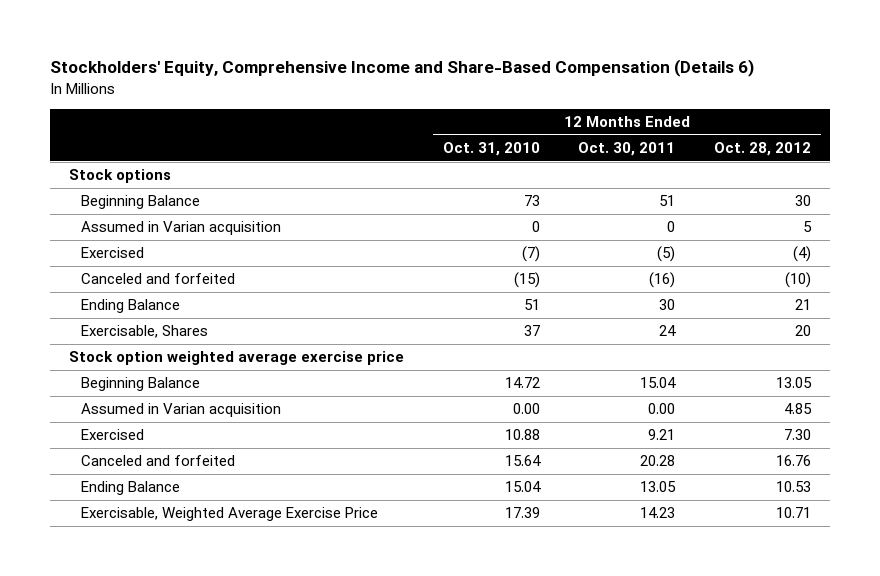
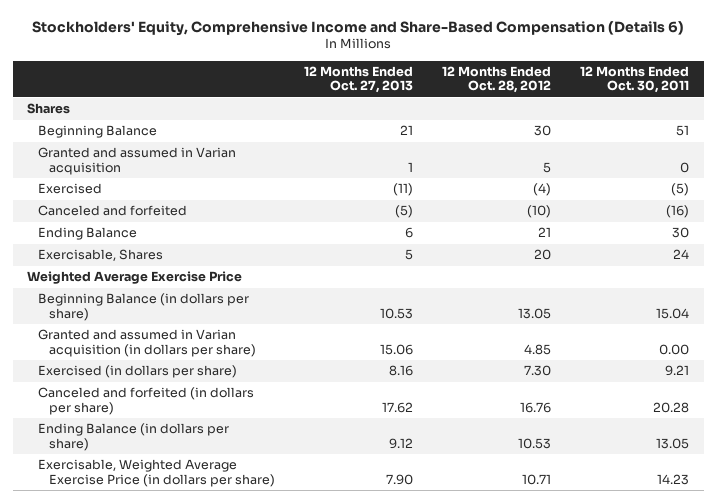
- | 12 Months Ended Oct. 31, 2010 | 12 Months Ended Oct. 30, 2011 | 12 Months Ended Oct. 28, 2012
+ | 12 Months Ended Oct. 27, 2013 | 12 Months Ended Oct. 28, 2012 | 12 Months Ended Oct. 30, 2011
- Stock options
+ Shares
- Assumed in Varian acquisition | 0 | 0 | 5
+ Granted and assumed in Varian acquisition | 1 | 5 | 0
- Stock option weighted average exercise price
- Beginning Balance | 14.72 | 15.04 | 13.05
- Assumed in Varian acquisition | 0.00 | 0.00 | 4.85
- Exercised | 10.88 | 9.21 | 7.30
- Canceled and forfeited | 15.64 | 20.28 | 16.76
- Ending Balance | 15.04 | 13.05 | 10.53
- Exercisable, Weighted Average Exercise Price | 17.39 | 14.23 | 10.71
+ Weighted Average Exercise Price
+ Beginning Balance (in dollars per share) | 10.53 | 13.05 | 15.04
+ Granted and assumed in Varian acquisition (in dollars per share) | 15.06 | 4.85 | 0.00
+ Exercised (in dollars per share) | 8.16 | 7.30 | 9.21
+ Canceled and forfeited (in dollars per share) | 17.62 | 16.76 | 20.28
+ Ending Balance (in dollars per share) | 9.12 | 10.53 | 13.05
+ Exercisable, Weighted Average Exercise Price (in dollars per share) | 7.90 | 10.71 | 14.23

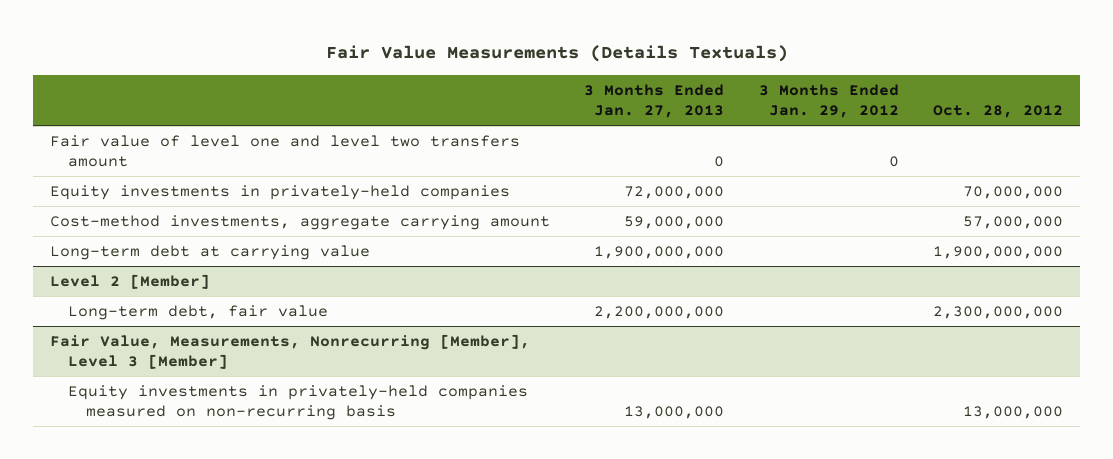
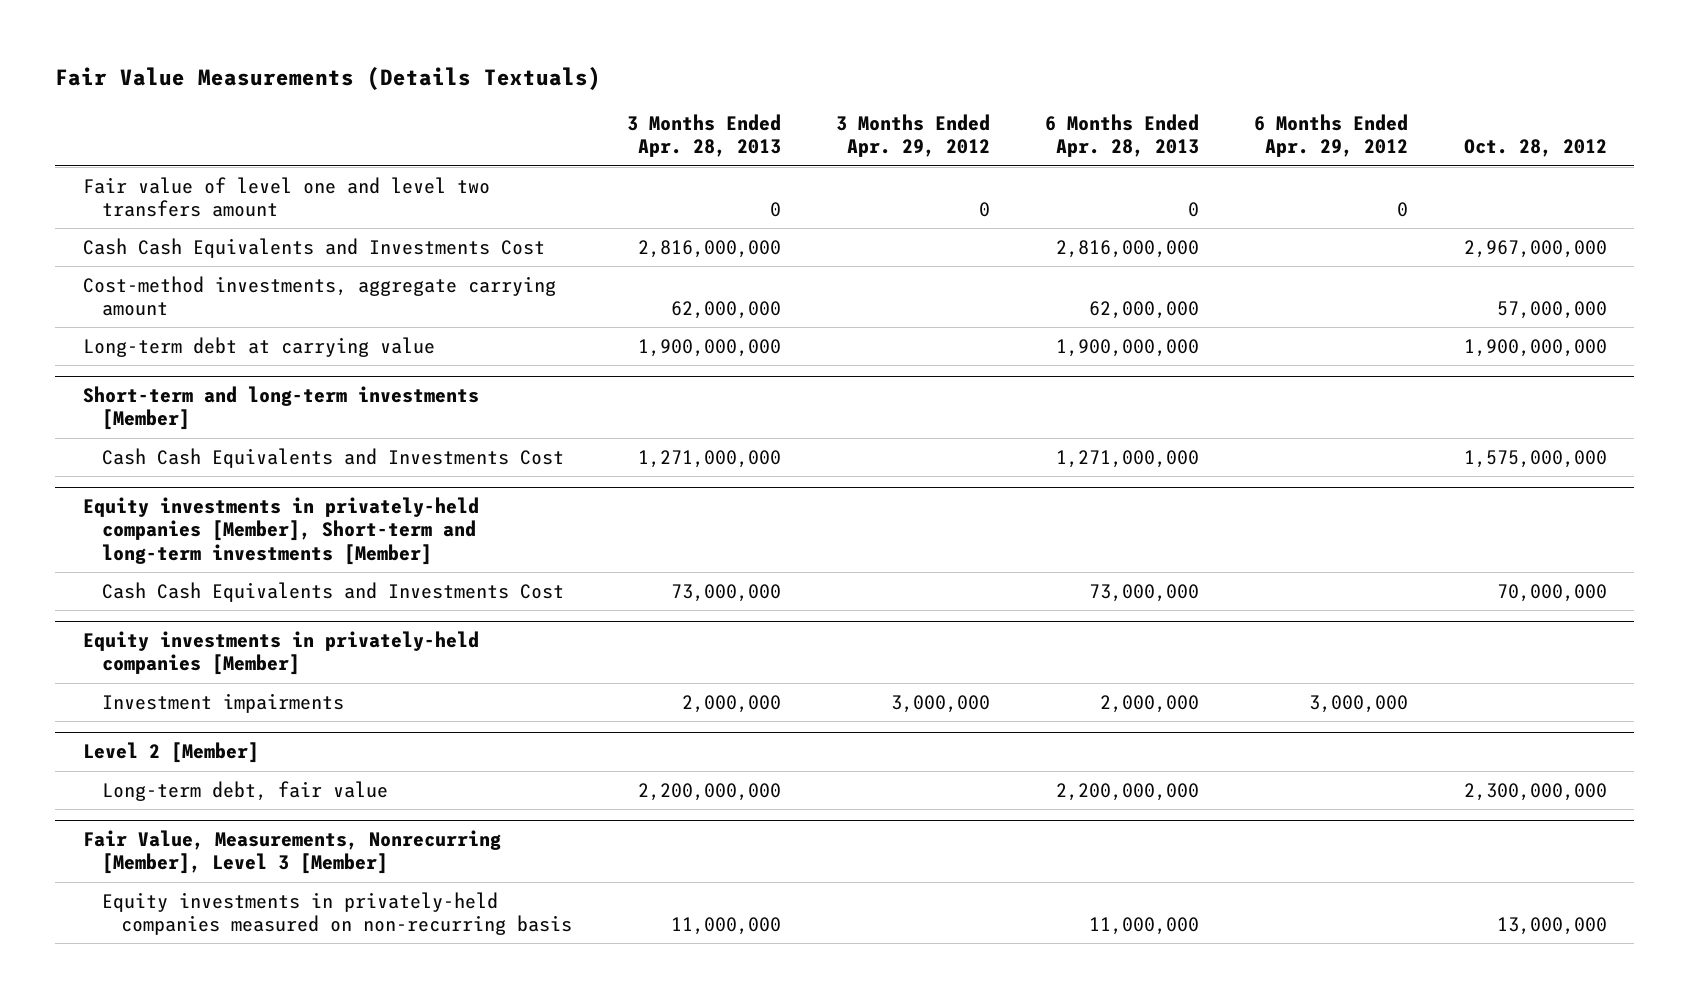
- | 3 Months Ended Jan. 27, 2013 | 3 Months Ended Jan. 29, 2012 | Oct. 28, 2012
+ | 3 Months Ended Apr. 28, 2013 | 3 Months Ended Apr. 29, 2012 | 6 Months Ended Apr. 28, 2013 | 6 Months Ended Apr. 29, 2012 | Oct. 28, 2012
- Equity investments in privately-held companies | 72,000,000 | | 70,000,000
+ Cash Cash Equivalents and Investments Cost | 2,816,000,000 | | 2,816,000,000 | | 2,967,000,000
+ Short-term and long-term investments [Member]
+ Cash Cash Equivalents and Investments Cost | 1,271,000,000 | | 1,271,000,000 | | 1,575,000,000
+ Equity investments in privately-held companies [Member], Short-term and long-term investments [Member]
+ Cash Cash Equivalents and Investments Cost | 73,000,000 | | 73,000,000 | | 70,000,000
+ Equity investments in privately-held companies [Member]
+ Investment impairments | 2,000,000 | 3,000,000 | 2,000,000 | 3,000,000 |

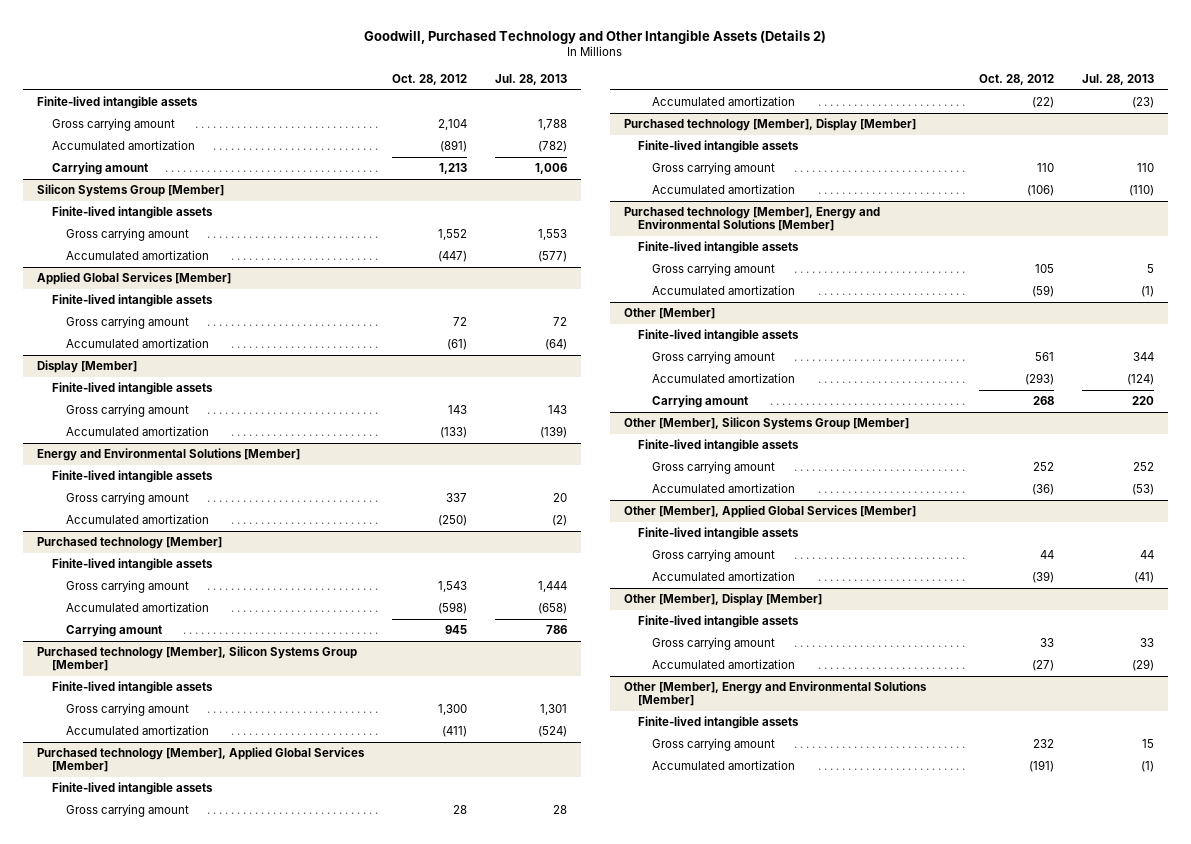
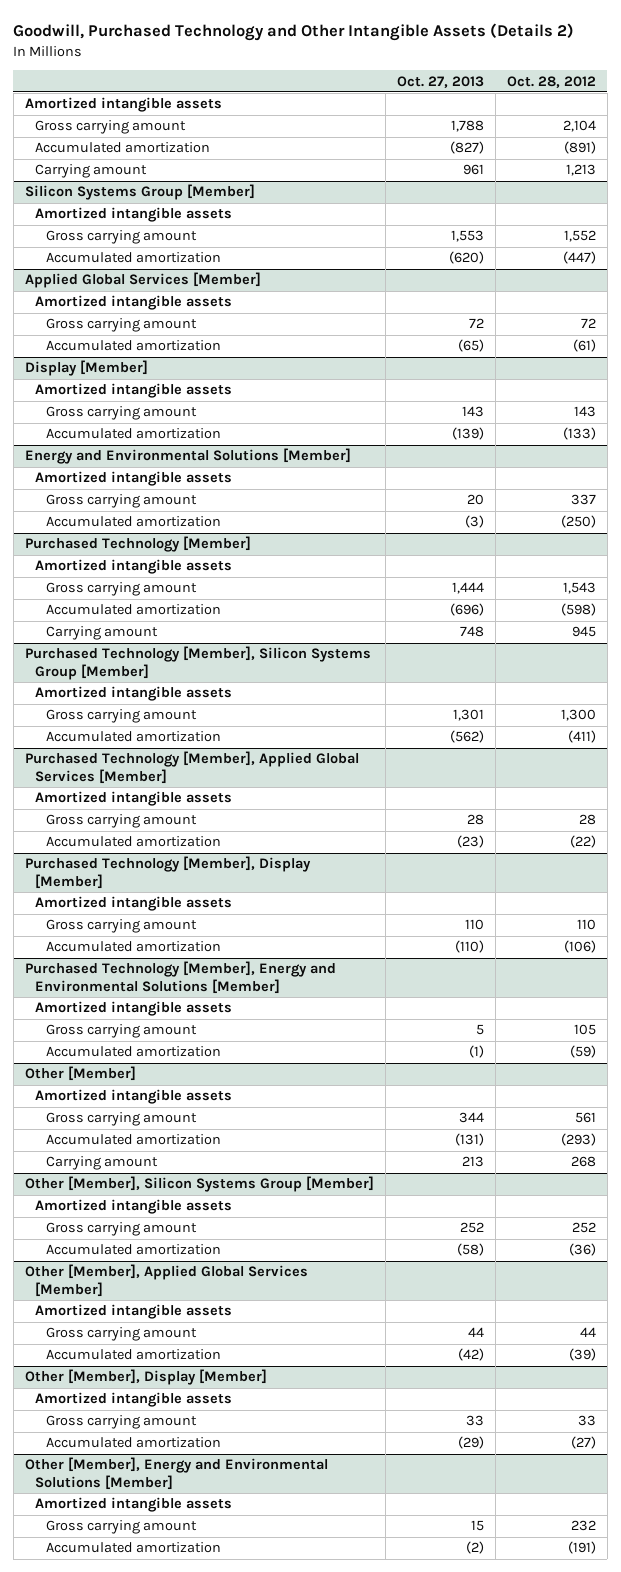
- | Oct. 28, 2012 | Jul. 28, 2013
+ | Oct. 27, 2013 | Oct. 28, 2012
- Finite-lived intangible assets
+ Amortized intangible assets
@ Silicon Systems Group [Member]
- Finite-lived intangible assets
+ Amortized intangible assets
@ Applied Global Services [Member]
- Finite-lived intangible assets
+ Amortized intangible assets
@ Display [Member]
- Finite-lived intangible assets
+ Amortized intangible assets
@ Energy and Environmental Solutions [Member]
- Finite-lived intangible assets
+ Amortized intangible assets
- Purchased technology [Member]
- Finite-lived intangible assets
+ Purchased Technology [Member]
+ Amortized intangible assets
- Purchased technology [Member], Silicon Systems Group [Member]
- Finite-lived intangible assets
+ Purchased Technology [Member], Silicon Systems Group [Member]
+ Amortized intangible assets
- Purchased technology [Member], Applied Global Services [Member]
- Finite-lived intangible assets
+ Purchased Technology [Member], Applied Global Services [Member]
+ Amortized intangible assets
- Purchased technology [Member], Display [Member]
- Finite-lived intangible assets
+ Purchased Technology [Member], Display [Member]
+ Amortized intangible assets
- Purchased technology [Member], Energy and Environmental Solutions [Member]
- Finite-lived intangible assets
+ Purchased Technology [Member], Energy and Environmental Solutions [Member]
+ Amortized intangible assets
@ Other [Member]
- Finite-lived intangible assets
+ Amortized intangible assets
@ Other [Member], Silicon Systems Group [Member]
- Finite-lived intangible assets
+ Amortized intangible assets
@ Other [Member], Applied Global Services [Member]
- Finite-lived intangible assets
+ Amortized intangible assets
@ Other [Member], Display [Member]
- Finite-lived intangible assets
+ Amortized intangible assets
@ Other [Member], Energy and Environmental Solutions [Member]
- Finite-lived intangible assets
+ Amortized intangible assets

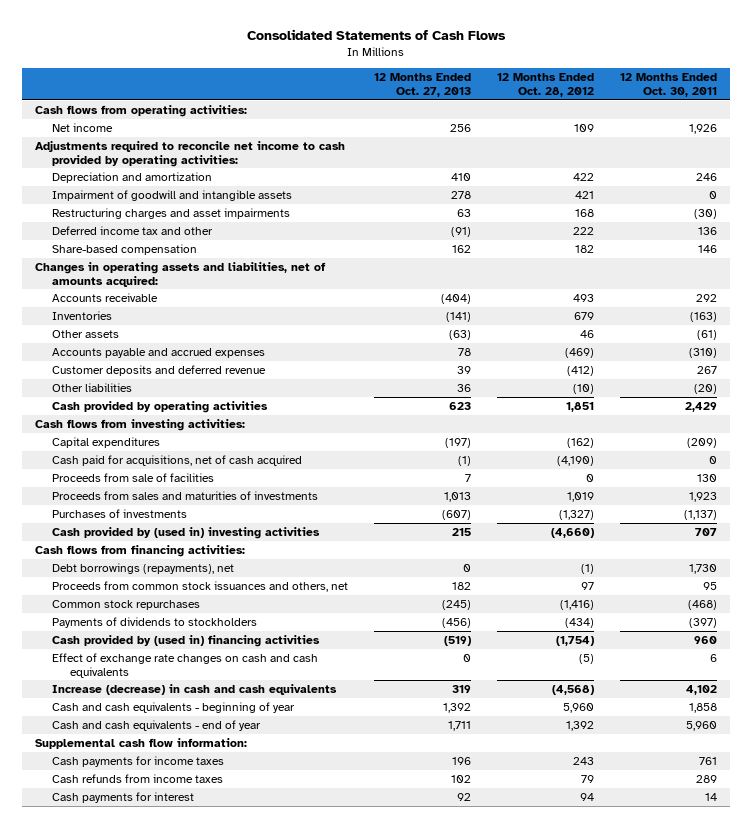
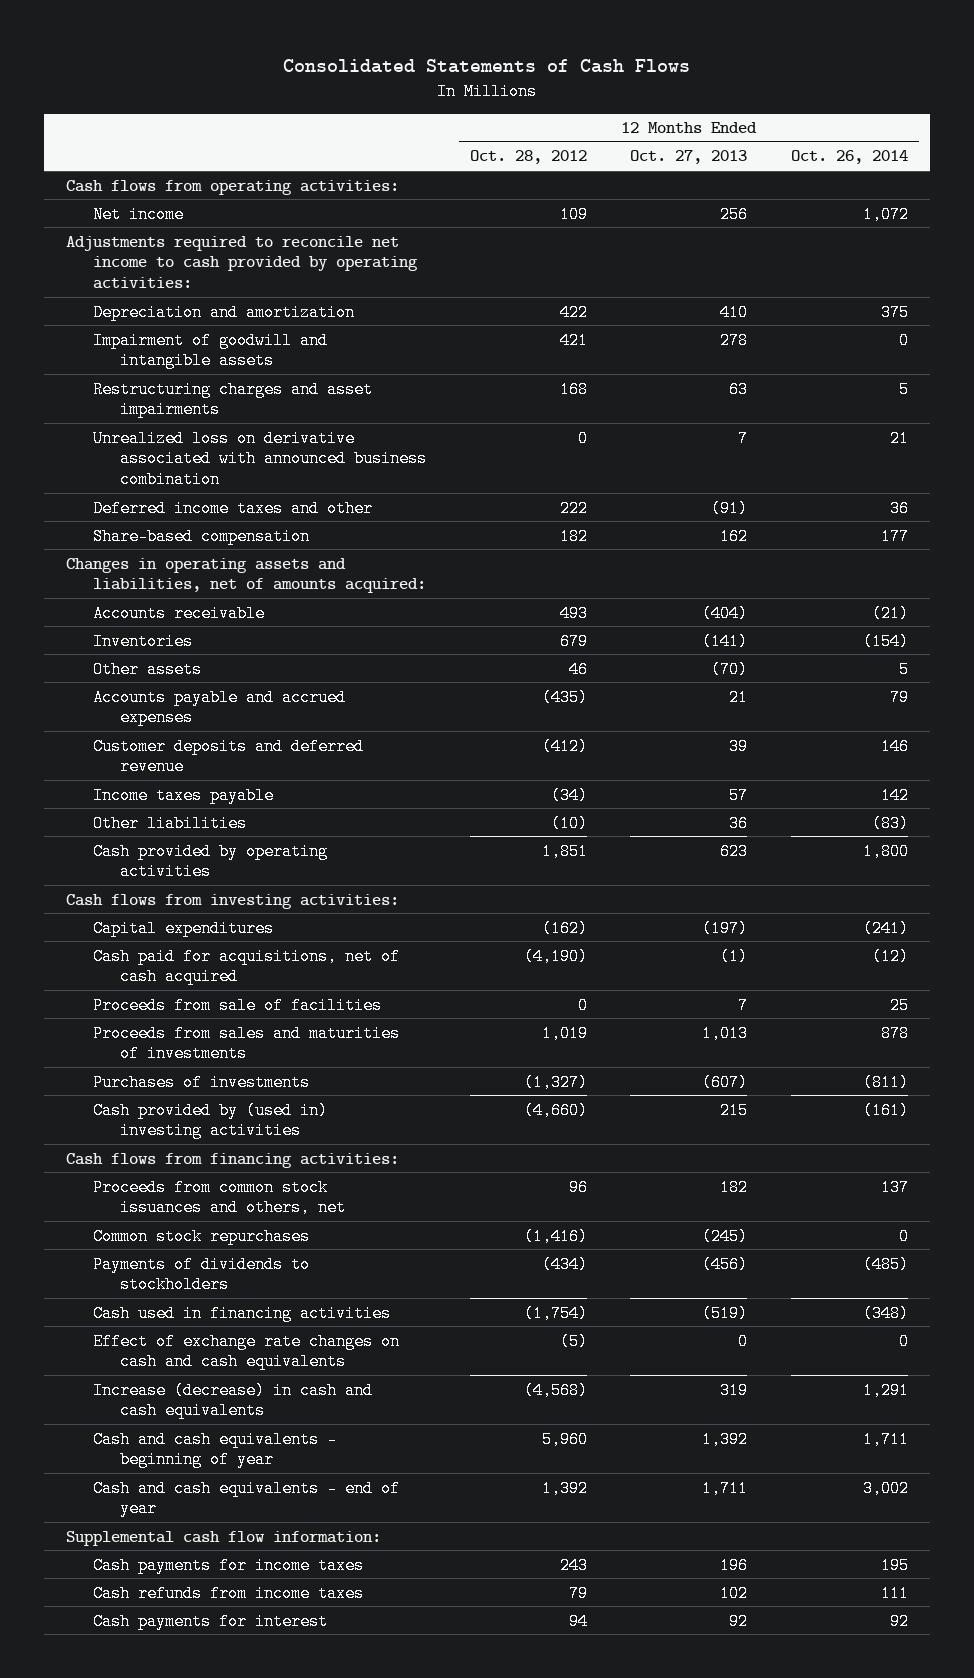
- | 12 Months Ended Oct. 27, 2013 | 12 Months Ended Oct. 28, 2012 | 12 Months Ended Oct. 30, 2011
+ | 12 Months Ended Oct. 28, 2012 | 12 Months Ended Oct. 27, 2013 | 12 Months Ended Oct. 26, 2014
- Deferred income tax and other | (91) | 222 | 136
+ Unrealized loss on derivative associated with announced business combination | 0 | 7 | 21
+ Deferred income taxes and other | 222 | (91) | 36
- Other assets | (63) | 46 | (61)
- Accounts payable and accrued expenses | 78 | (469) | (310)
+ Other assets | 46 | (70) | 5
+ Accounts payable and accrued expenses | (435) | 21 | 79
+ Income taxes payable | (34) | 57 | 142
- Debt borrowings (repayments), net | 0 | (1) | 1,730
- Proceeds from common stock issuances and others, net | 182 | 97 | 95
+ Proceeds from common stock issuances and others, net | 96 | 182 | 137
- Cash provided by (used in) financing activities | (519) | (1,754) | 960
+ Cash used in financing activities | (1,754) | (519) | (348)

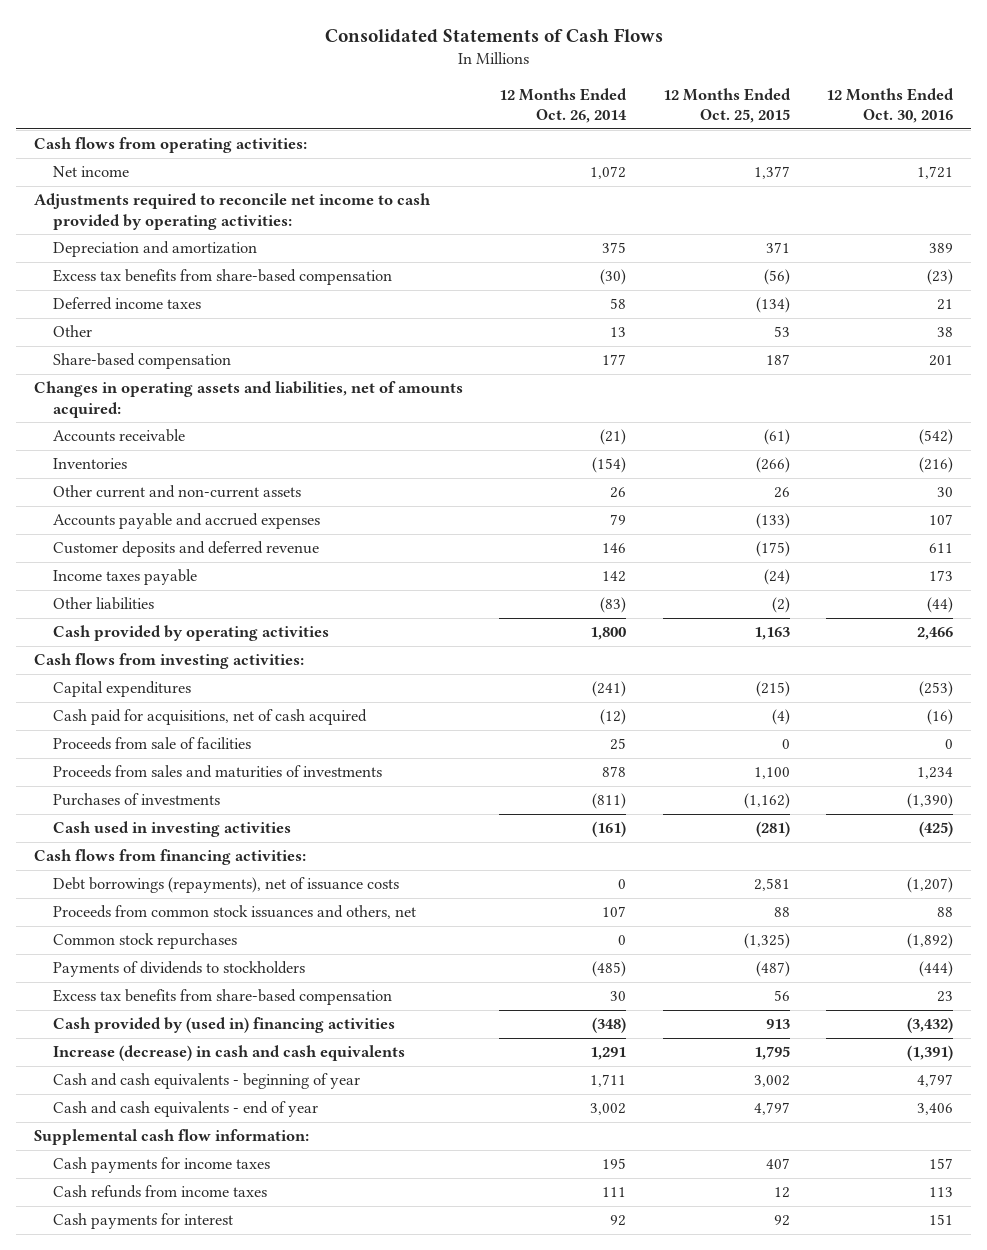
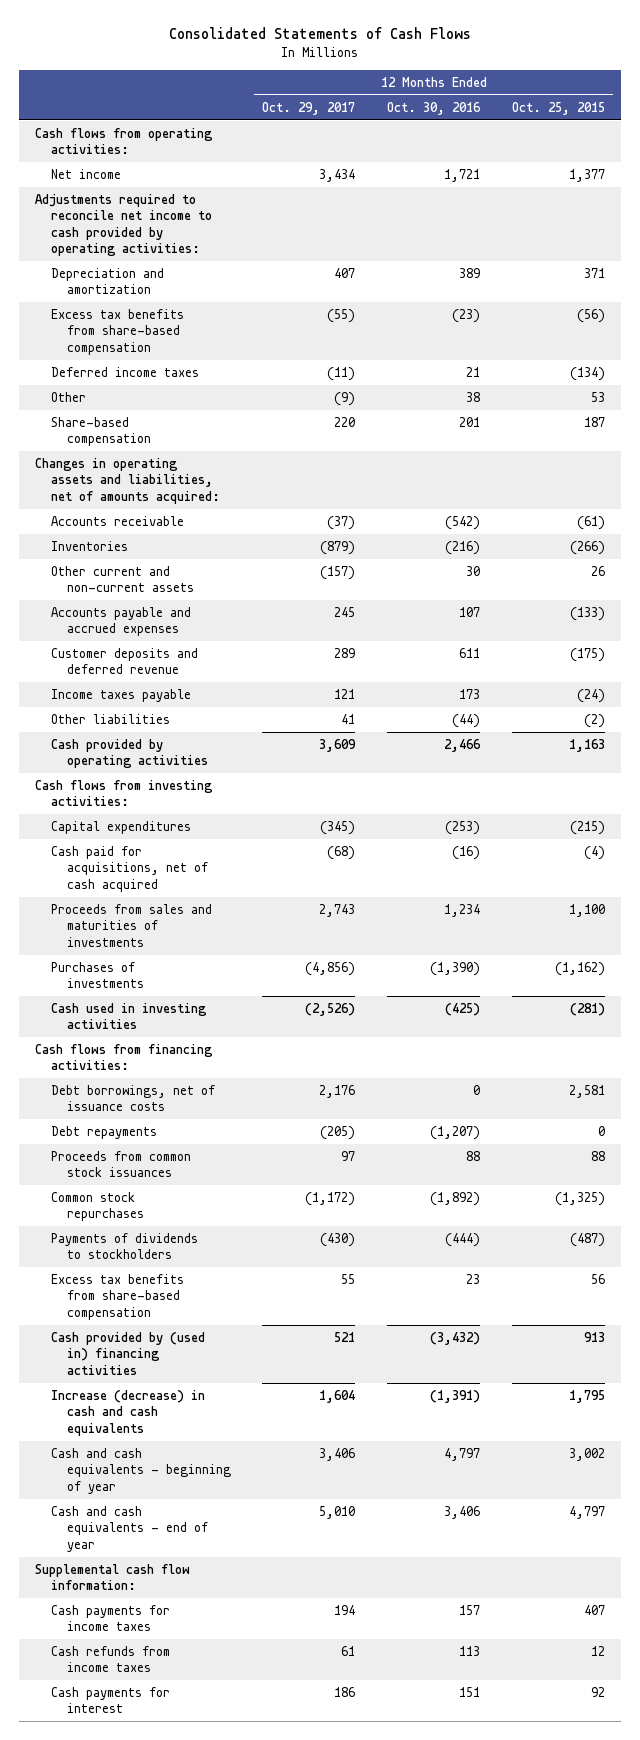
- | 12 Months Ended Oct. 26, 2014 | 12 Months Ended Oct. 25, 2015 | 12 Months Ended Oct. 30, 2016
+ | 12 Months Ended Oct. 29, 2017 | 12 Months Ended Oct. 30, 2016 | 12 Months Ended Oct. 25, 2015
- Proceeds from sale of facilities | 25 | 0 | 0
- Debt borrowings (repayments), net of issuance costs | 0 | 2,581 | (1,207)
- Proceeds from common stock issuances and others, net | 107 | 88 | 88
+ Debt borrowings, net of issuance costs | 2,176 | 0 | 2,581
+ Debt repayments | (205) | (1,207) | 0
+ Proceeds from common stock issuances | 97 | 88 | 88

